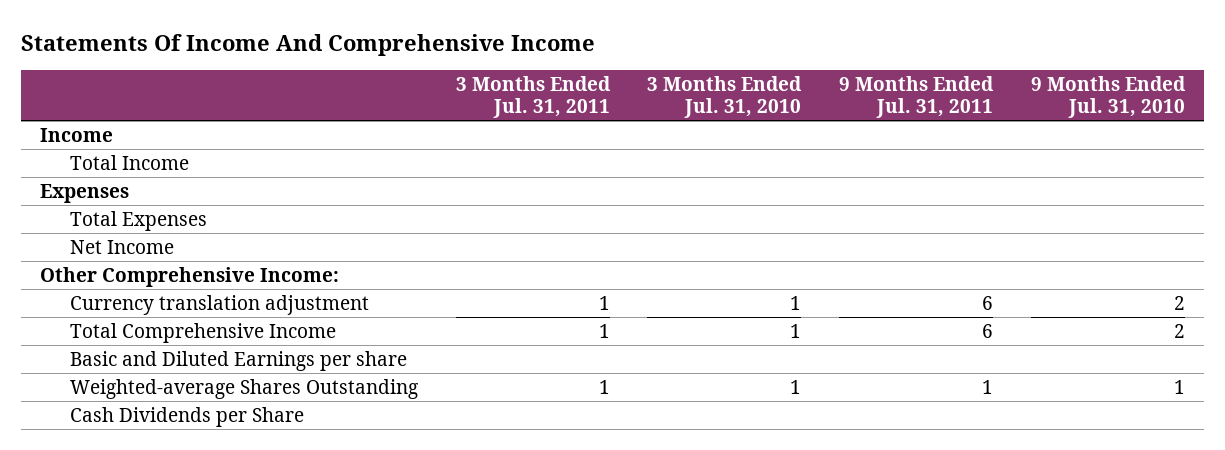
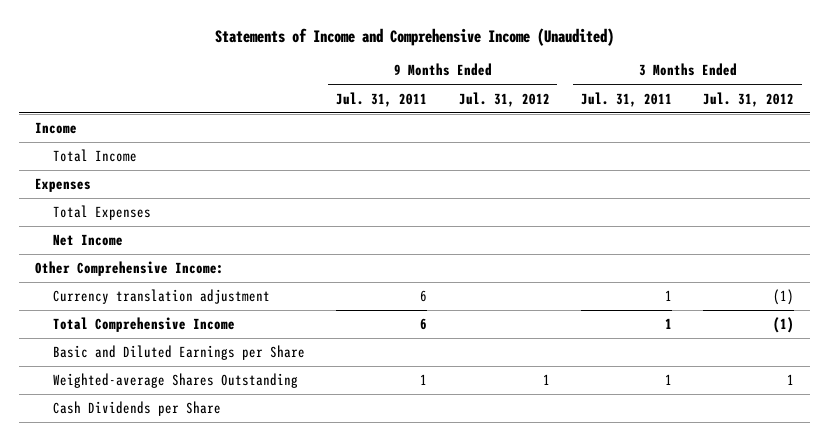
- Statements Of Income And Comprehensive Income
+ Statements of Income and Comprehensive Income (Unaudited)
- | 3 Months Ended Jul. 31, 2011 | 3 Months Ended Jul. 31, 2010 | 9 Months Ended Jul. 31, 2011 | 9 Months Ended Jul. 31, 2010
+ | 9 Months Ended Jul. 31, 2011 | 9 Months Ended Jul. 31, 2012 | 3 Months Ended Jul. 31, 2011 | 3 Months Ended Jul. 31, 2012
- Basic and Diluted Earnings per share
+ Basic and Diluted Earnings per Share

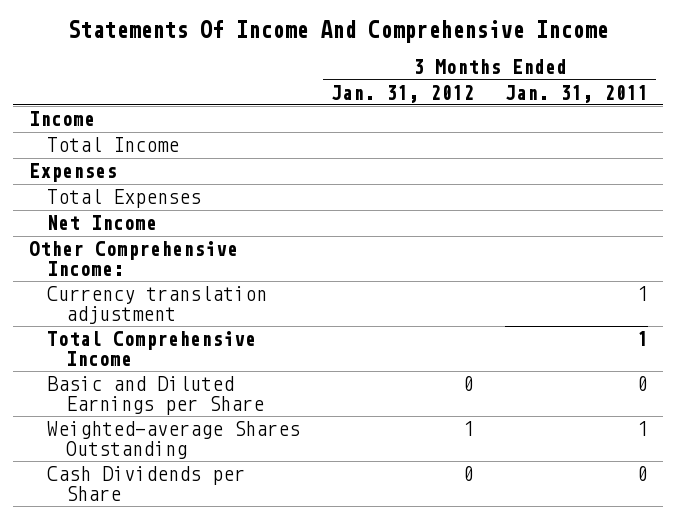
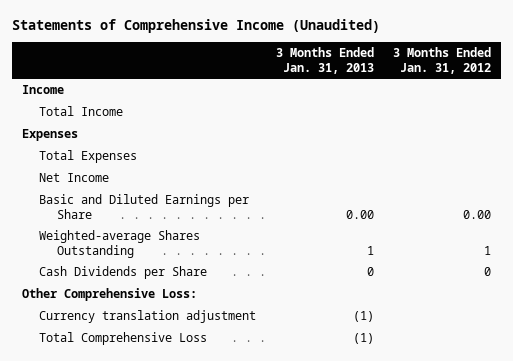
- Statements Of Income And Comprehensive Income
+ Statements of Comprehensive Income (Unaudited)
- | 3 Months Ended Jan. 31, 2012 | 3 Months Ended Jan. 31, 2011
+ | 3 Months Ended Jan. 31, 2013 | 3 Months Ended Jan. 31, 2012
- Other Comprehensive Income:
- Total Comprehensive Income | | 1
- Basic and Diluted Earnings per Share | 0 | 0
+ Basic and Diluted Earnings per Share | 0.00 | 0.00
+ Other Comprehensive Loss:
moved down: Currency translation adjustment | (1) |
+ Total Comprehensive Loss | (1) |

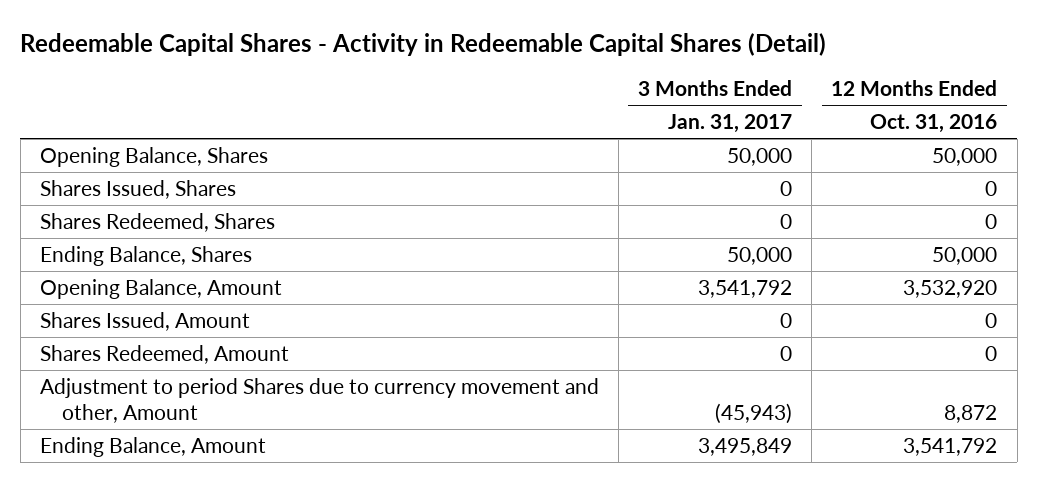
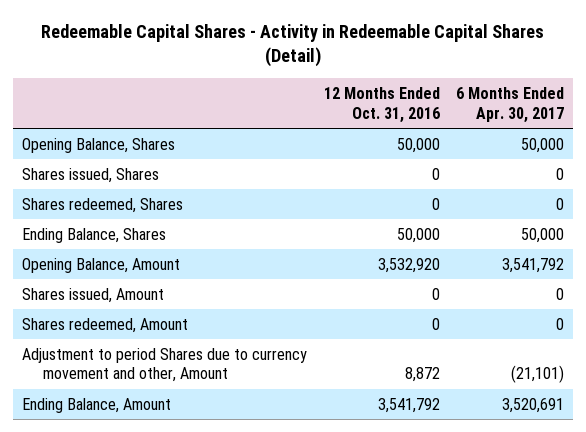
- | 3 Months Ended Jan. 31, 2017 | 12 Months Ended Oct. 31, 2016
+ | 12 Months Ended Oct. 31, 2016 | 6 Months Ended Apr. 30, 2017
- Shares Issued, Shares | 0 | 0
- Shares Redeemed, Shares | 0 | 0
+ Shares issued, Shares | 0 | 0
+ Shares redeemed, Shares | 0 | 0
- Shares Issued, Amount | 0 | 0
- Shares Redeemed, Amount | 0 | 0
+ Shares issued, Amount | 0 | 0
+ Shares redeemed, Amount | 0 | 0

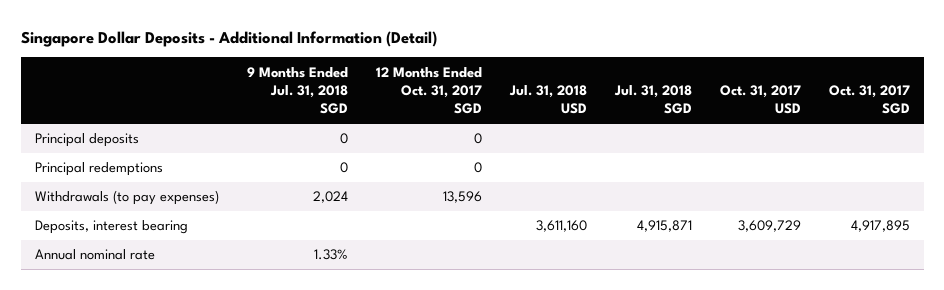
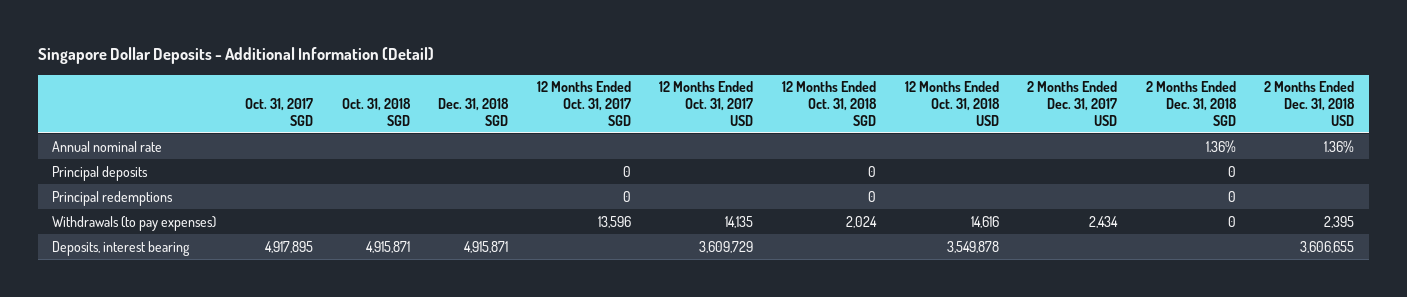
- | 9 Months Ended Jul. 31, 2018 SGD | 12 Months Ended Oct. 31, 2017 SGD | Jul. 31, 2018 USD | Jul. 31, 2018 SGD | Oct. 31, 2017 USD | Oct. 31, 2017 SGD
+ | Oct. 31, 2017 SGD | Oct. 31, 2018 SGD | Dec. 31, 2018 SGD | 12 Months Ended Oct. 31, 2017 SGD | 12 Months Ended Oct. 31, 2017 USD | 12 Months Ended Oct. 31, 2018 SGD | 12 Months Ended Oct. 31, 2018 USD | 2 Months Ended Dec. 31, 2017 USD | 2 Months Ended Dec. 31, 2018 SGD | 2 Months Ended Dec. 31, 2018 USD
moved up: Annual nominal rate | | | | | | | | | 1.36% | 1.36%

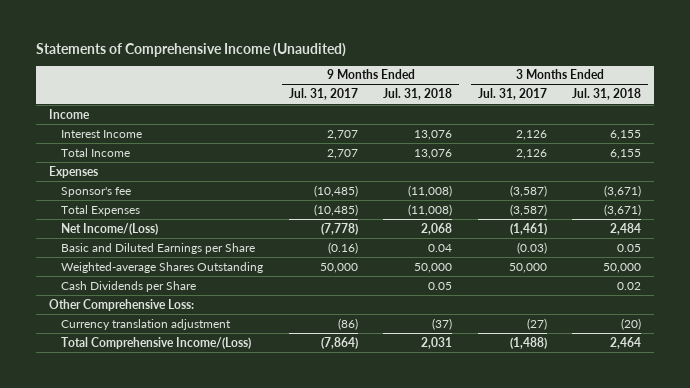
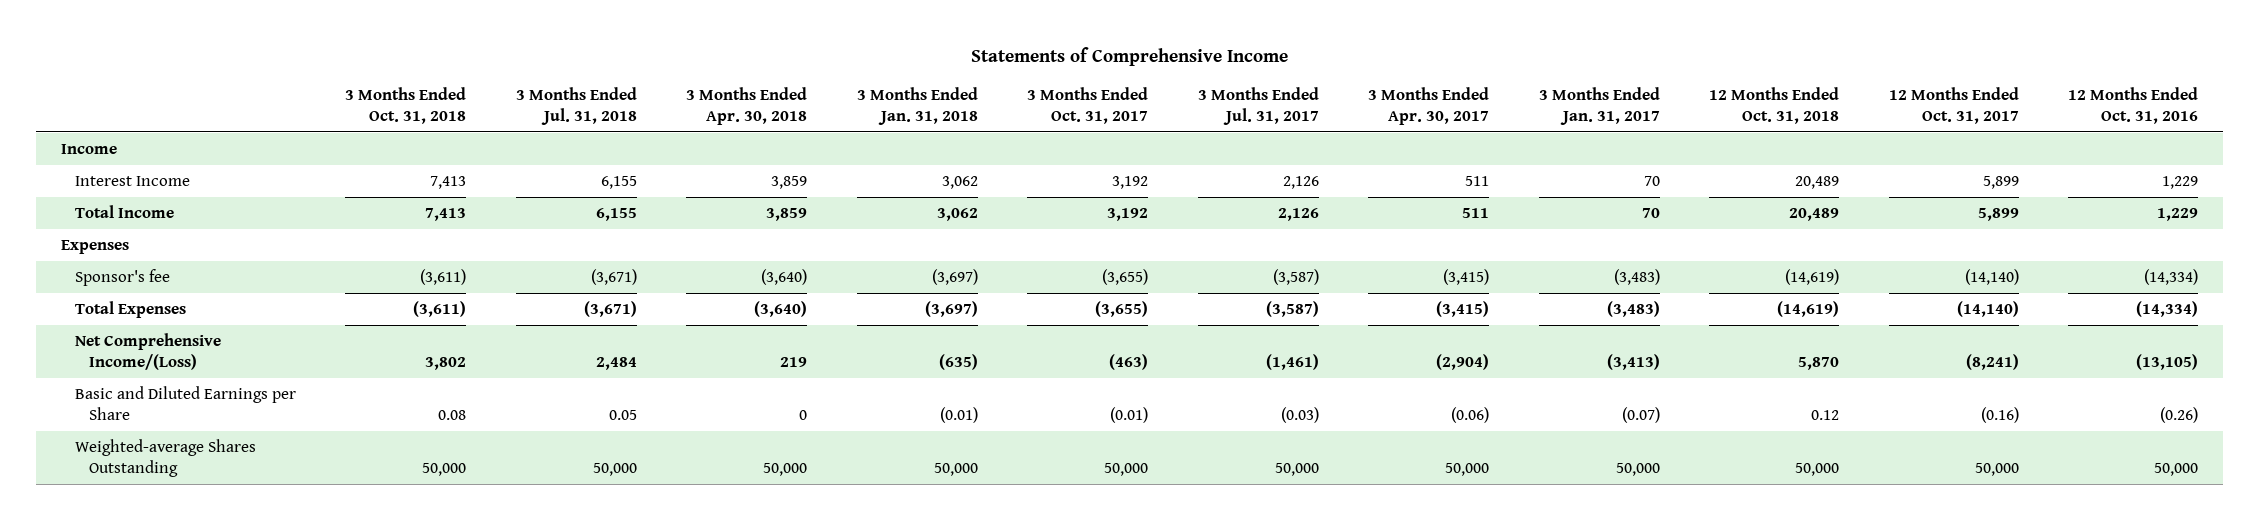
- Statements of Comprehensive Income (Unaudited)
+ Statements of Comprehensive Income
- | 9 Months Ended Jul. 31, 2017 | 9 Months Ended Jul. 31, 2018 | 3 Months Ended Jul. 31, 2017 | 3 Months Ended Jul. 31, 2018
+ | 3 Months Ended Oct. 31, 2018 | 3 Months Ended Jul. 31, 2018 | 3 Months Ended Apr. 30, 2018 | 3 Months Ended Jan. 31, 2018 | 3 Months Ended Oct. 31, 2017 | 3 Months Ended Jul. 31, 2017 | 3 Months Ended Apr. 30, 2017 | 3 Months Ended Jan. 31, 2017 | 12 Months Ended Oct. 31, 2018 | 12 Months Ended Oct. 31, 2017 | 12 Months Ended Oct. 31, 2016
- Net Income/(Loss) | (7,778) | 2,068 | (1,461) | 2,484
+ Net Comprehensive Income/(Loss) | 3,802 | 2,484 | 219 | (635) | (463) | (1,461) | (2,904) | (3,413) | 5,870 | (8,241) | (13,105)
- Cash Dividends per Share | | 0.05 | | 0.02
- Other Comprehensive Loss:
- Currency translation adjustment | (86) | (37) | (27) | (20)
- Total Comprehensive Income/(Loss) | (7,864) | 2,031 | (1,488) | 2,464

